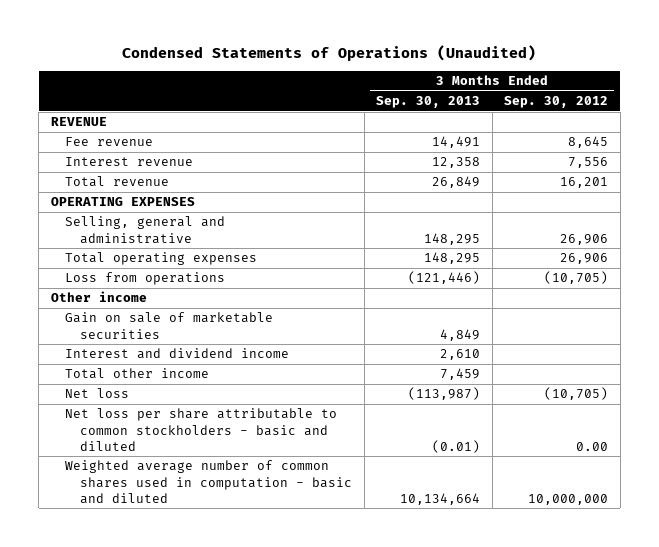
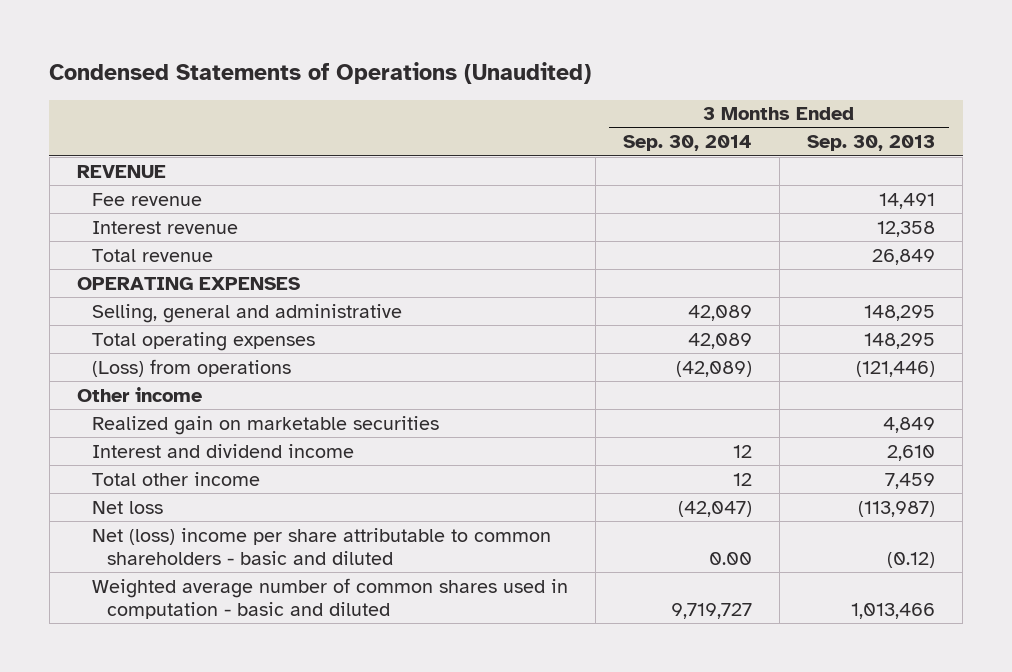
- | 3 Months Ended Sep. 30, 2013 | 3 Months Ended Sep. 30, 2012
+ | 3 Months Ended Sep. 30, 2014 | 3 Months Ended Sep. 30, 2013
- Loss from operations | (121,446) | (10,705)
+ (Loss) from operations | (42,089) | (121,446)
- Gain on sale of marketable securities | 4,849 |
+ Realized gain on marketable securities | | 4,849
- Net loss per share attributable to common stockholders - basic and diluted | (0.01) | 0.00
- Weighted average number of common shares used in computation - basic and diluted | 10,134,664 | 10,000,000
+ Net (loss) income per share attributable to common shareholders - basic and diluted | 0.00 | (0.12)
+ Weighted average number of common shares used in computation - basic and diluted | 9,719,727 | 1,013,466

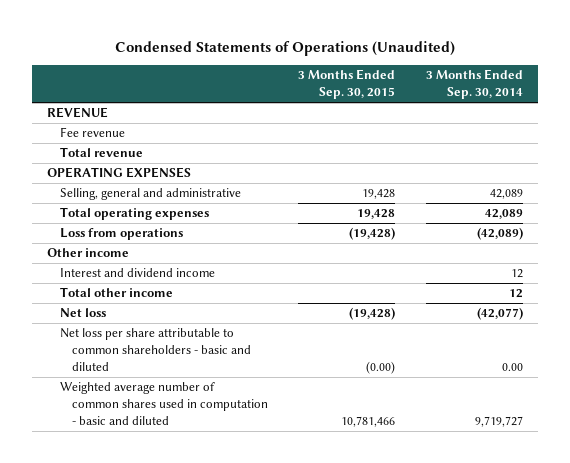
- | 3 Months Ended Sep. 30, 2014 | 3 Months Ended Sep. 30, 2013
+ | 3 Months Ended Sep. 30, 2015 | 3 Months Ended Sep. 30, 2014
- Interest revenue | | 12,358
- (Loss) from operations | (42,089) | (121,446)
+ Loss from operations | (19,428) | (42,089)
- Realized gain on marketable securities | | 4,849
- Net loss | (42,047) | (113,987)
- Net (loss) income per share attributable to common shareholders - basic and diluted | 0.00 | (0.12)
+ Net loss | (19,428) | (42,077)
+ Net loss per share attributable to common shareholders - basic and diluted | (0.00) | 0.00

